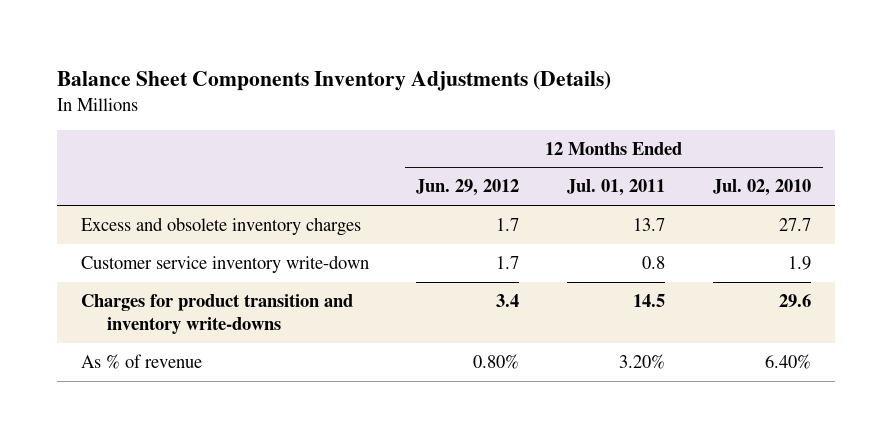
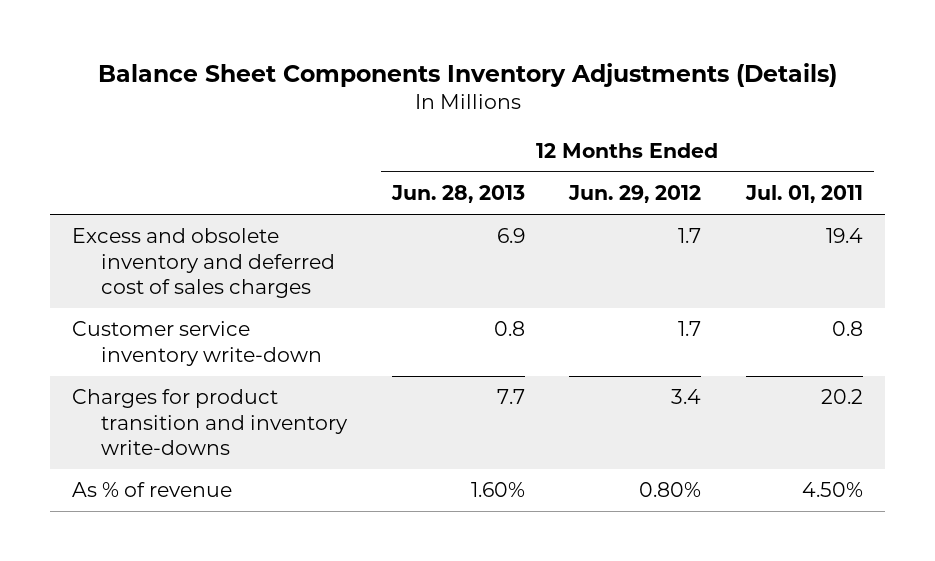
- | 12 Months Ended Jun. 29, 2012 | 12 Months Ended Jul. 01, 2011 | 12 Months Ended Jul. 02, 2010
+ | 12 Months Ended Jun. 28, 2013 | 12 Months Ended Jun. 29, 2012 | 12 Months Ended Jul. 01, 2011
- Excess and obsolete inventory charges | 1.7 | 13.7 | 27.7
+ Excess and obsolete inventory and deferred cost of sales charges | 6.9 | 1.7 | 19.4
- Charges for product transition and inventory write-downs | 3.4 | 14.5 | 29.6
- As % of revenue | 0.80% | 3.20% | 6.40%
+ Charges for product transition and inventory write-downs | 7.7 | 3.4 | 20.2
+ As % of revenue | 1.60% | 0.80% | 4.50%

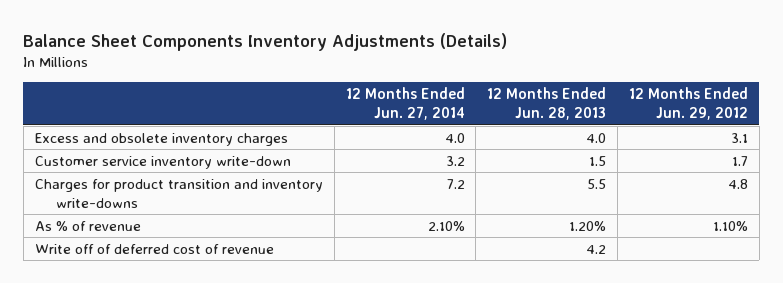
- | 12 Months Ended Jun. 28, 2013 | 12 Months Ended Jun. 29, 2012 | 12 Months Ended Jul. 01, 2011
+ | 12 Months Ended Jun. 27, 2014 | 12 Months Ended Jun. 28, 2013 | 12 Months Ended Jun. 29, 2012
- Excess and obsolete inventory and deferred cost of sales charges | 6.9 | 1.7 | 19.4
- Customer service inventory write-down | 0.8 | 1.7 | 0.8
- Charges for product transition and inventory write-downs | 7.7 | 3.4 | 20.2
- As % of revenue | 1.60% | 0.80% | 4.50%
+ Excess and obsolete inventory charges | 4.0 | 4.0 | 3.1
+ Customer service inventory write-down | 3.2 | 1.5 | 1.7
+ Charges for product transition and inventory write-downs | 7.2 | 5.5 | 4.8
+ As % of revenue | 2.10% | 1.20% | 1.10%
+ Write off of deferred cost of revenue | | 4.2 |

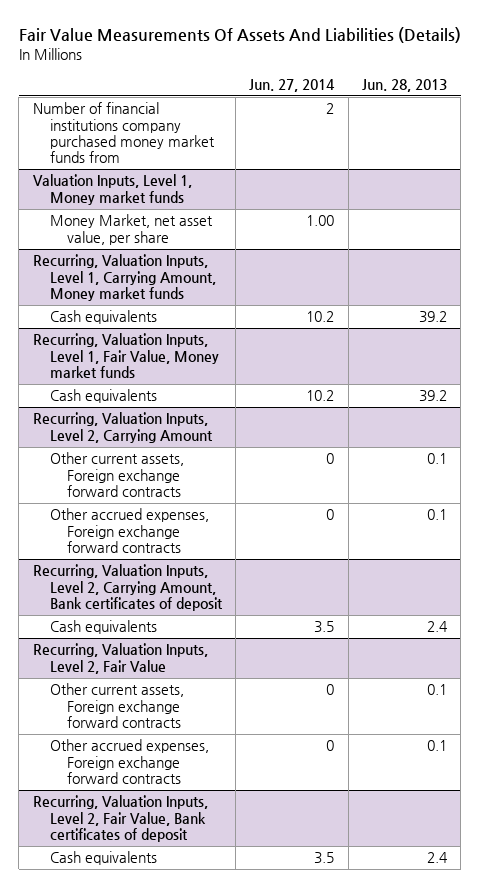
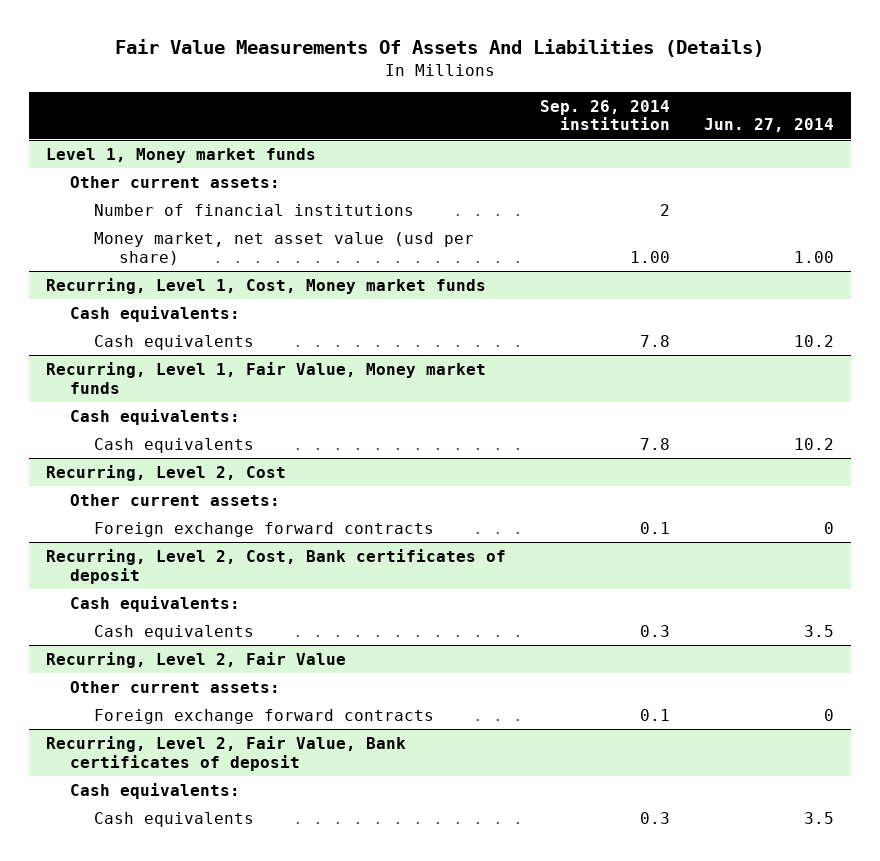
- | Jun. 27, 2014 | Jun. 28, 2013
+ | Sep. 26, 2014 institution | Jun. 27, 2014
- Number of financial institutions company purchased money market funds from | 2 |
- Valuation Inputs, Level 1, Money market funds
- Money Market, net asset value, per share | 1.00 |
- Recurring, Valuation Inputs, Level 1, Carrying Amount, Money market funds
+ Level 1, Money market funds
+ Other current assets:
+ Number of financial institutions | 2 |
+ Money market, net asset value (usd per share) | 1.00 | 1.00
+ Recurring, Level 1, Cost, Money market funds
+ Cash equivalents:
- Recurring, Valuation Inputs, Level 1, Fair Value, Money market funds
+ Recurring, Level 1, Fair Value, Money market funds
+ Cash equivalents:
- Recurring, Valuation Inputs, Level 2, Carrying Amount
- Other current assets, Foreign exchange forward contracts | 0 | 0.1
- Other accrued expenses, Foreign exchange forward contracts | 0 | 0.1
- Recurring, Valuation Inputs, Level 2, Carrying Amount, Bank certificates of deposit
+ Recurring, Level 2, Cost
+ Other current assets:
+ Foreign exchange forward contracts | 0.1 | 0
+ Recurring, Level 2, Cost, Bank certificates of deposit
+ Cash equivalents:
- Recurring, Valuation Inputs, Level 2, Fair Value
- Other current assets, Foreign exchange forward contracts | 0 | 0.1
- Other accrued expenses, Foreign exchange forward contracts | 0 | 0.1
- Recurring, Valuation Inputs, Level 2, Fair Value, Bank certificates of deposit
+ Recurring, Level 2, Fair Value
+ Other current assets:
+ Foreign exchange forward contracts | 0.1 | 0
+ Recurring, Level 2, Fair Value, Bank certificates of deposit
+ Cash equivalents:

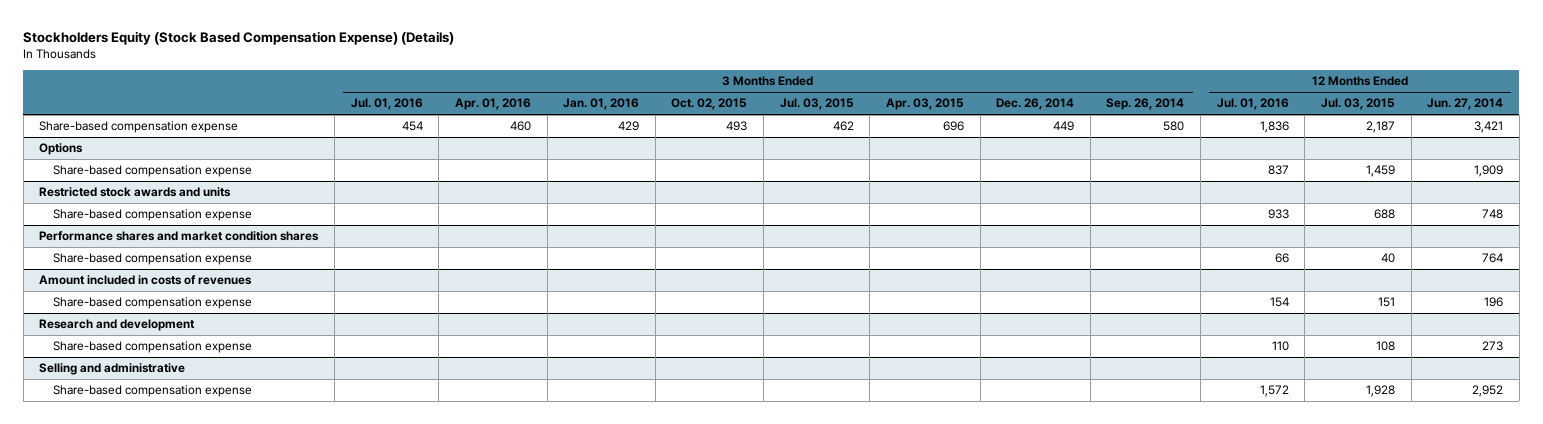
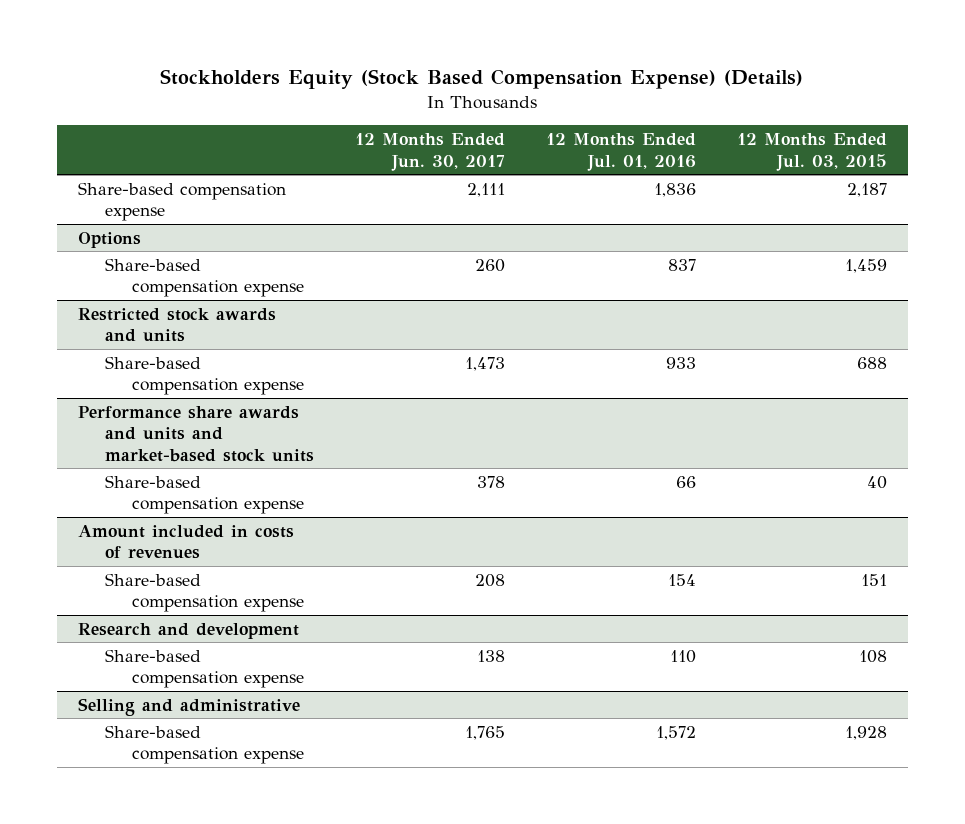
- | 3 Months Ended Jul. 01, 2016 | 3 Months Ended Apr. 01, 2016 | 3 Months Ended Jan. 01, 2016 | 3 Months Ended Oct. 02, 2015 | 3 Months Ended Jul. 03, 2015 | 3 Months Ended Apr. 03, 2015 | 3 Months Ended Dec. 26, 2014 | 3 Months Ended Sep. 26, 2014 | 12 Months Ended Jul. 01, 2016 | 12 Months Ended Jul. 03, 2015 | 12 Months Ended Jun. 27, 2014
+ | 12 Months Ended Jun. 30, 2017 | 12 Months Ended Jul. 01, 2016 | 12 Months Ended Jul. 03, 2015
- Performance shares and market condition shares
+ Performance share awards and units and market-based stock units

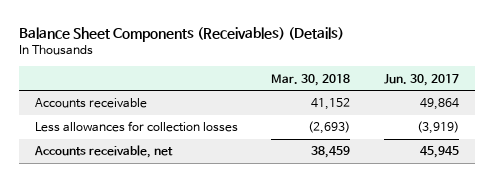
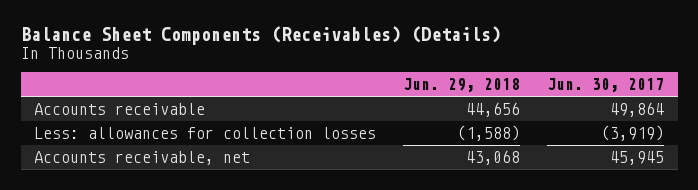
- | Mar. 30, 2018 | Jun. 30, 2017
+ | Jun. 29, 2018 | Jun. 30, 2017
- Less allowances for collection losses | (2,693) | (3,919)
+ Less: allowances for collection losses | (1,588) | (3,919)

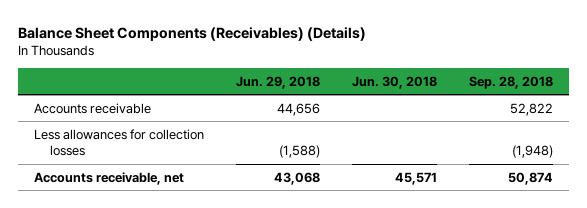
- | Jun. 29, 2018 | Jun. 30, 2017
+ | Jun. 29, 2018 | Jun. 30, 2018 | Sep. 28, 2018
- Less: allowances for collection losses | (1,588) | (3,919)
+ Less allowances for collection losses | (1,588) | | (1,948)

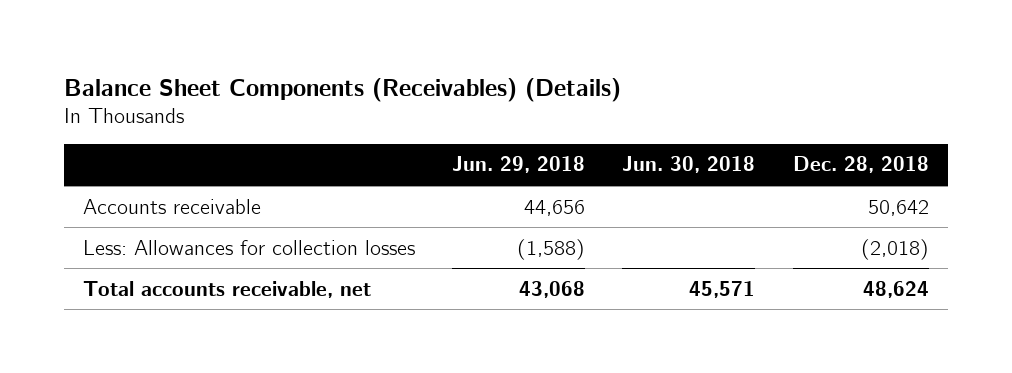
- | Jun. 29, 2018 | Jun. 30, 2018 | Sep. 28, 2018
+ | Jun. 29, 2018 | Jun. 30, 2018 | Dec. 28, 2018
- Less allowances for collection losses | (1,588) | | (1,948)
- Accounts receivable, net | 43,068 | 45,571 | 50,874
+ Less: Allowances for collection losses | (1,588) | | (2,018)
+ Total accounts receivable, net | 43,068 | 45,571 | 48,624

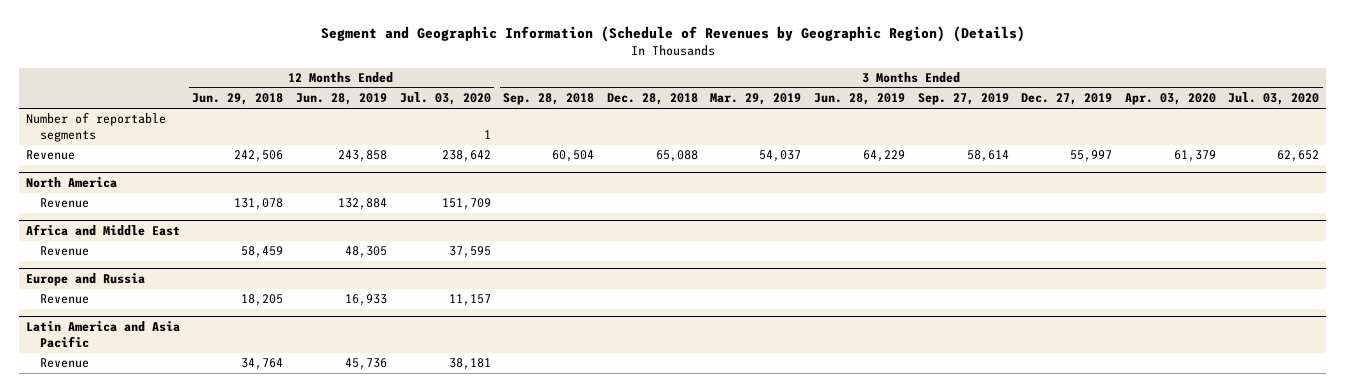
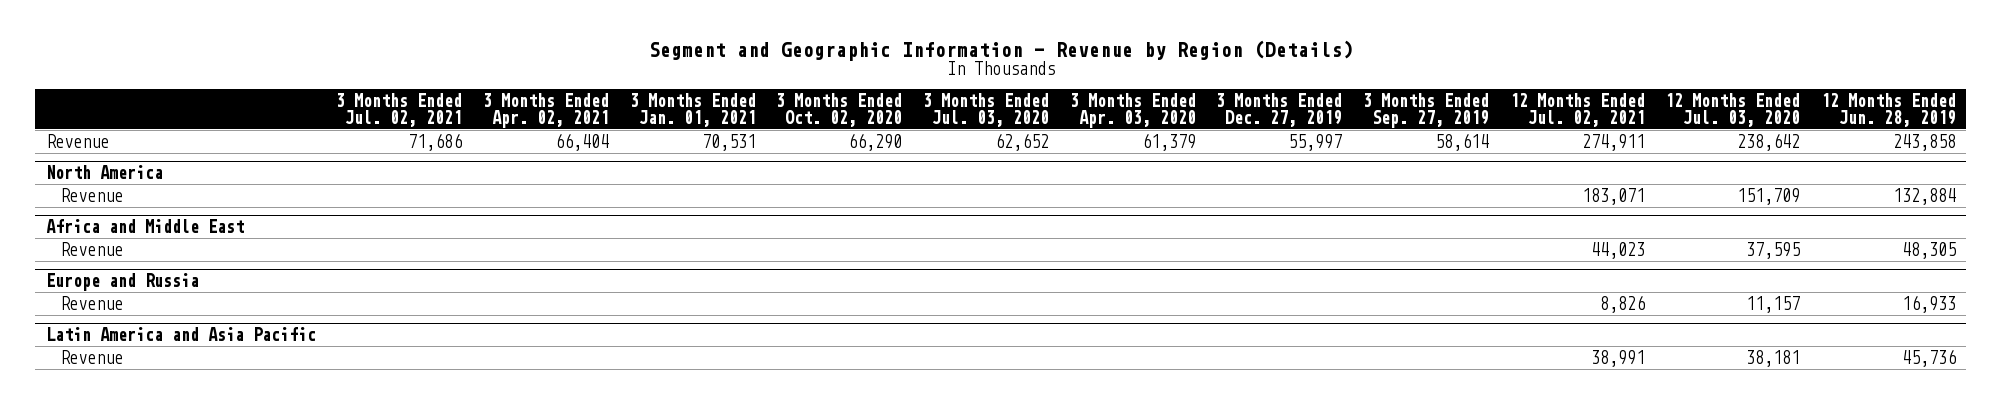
- Segment and Geographic Information (Schedule of Revenues by Geographic Region) (Details)
+ Segment and Geographic Information - Revenue by Region (Details)
- | 12 Months Ended Jun. 29, 2018 | 12 Months Ended Jun. 28, 2019 | 12 Months Ended Jul. 03, 2020 | 3 Months Ended Sep. 28, 2018 | 3 Months Ended Dec. 28, 2018 | 3 Months Ended Mar. 29, 2019 | 3 Months Ended Jun. 28, 2019 | 3 Months Ended Sep. 27, 2019 | 3 Months Ended Dec. 27, 2019 | 3 Months Ended Apr. 03, 2020 | 3 Months Ended Jul. 03, 2020
+ | 3 Months Ended Jul. 02, 2021 | 3 Months Ended Apr. 02, 2021 | 3 Months Ended Jan. 01, 2021 | 3 Months Ended Oct. 02, 2020 | 3 Months Ended Jul. 03, 2020 | 3 Months Ended Apr. 03, 2020 | 3 Months Ended Dec. 27, 2019 | 3 Months Ended Sep. 27, 2019 | 12 Months Ended Jul. 02, 2021 | 12 Months Ended Jul. 03, 2020 | 12 Months Ended Jun. 28, 2019
- Number of reportable segments | | | 1 | | | | | | | |

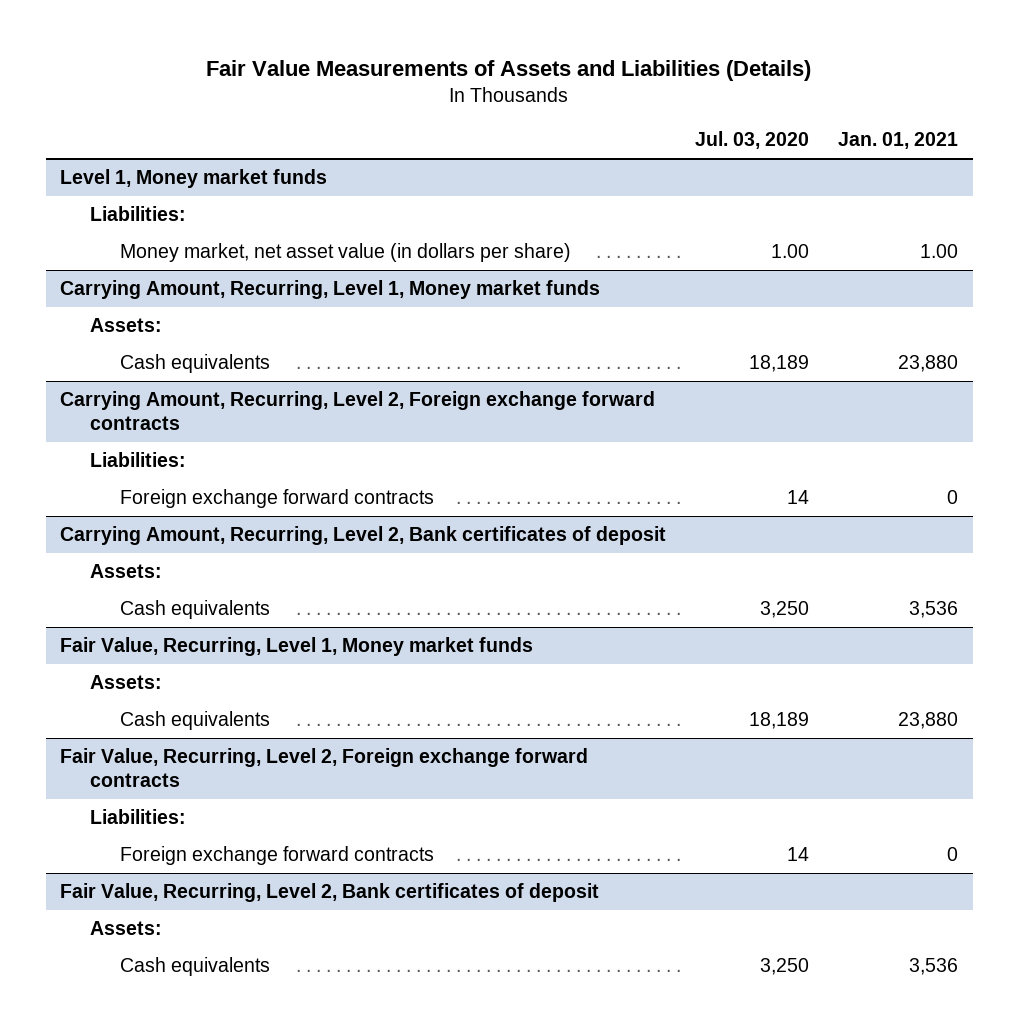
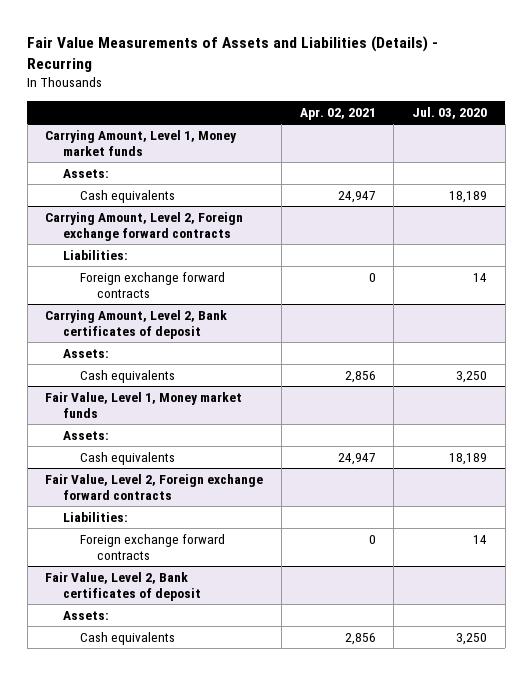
- Fair Value Measurements of Assets and Liabilities (Details)
+ Fair Value Measurements of Assets and Liabilities (Details) - Recurring
- | Jul. 03, 2020 | Jan. 01, 2021
+ | Apr. 02, 2021 | Jul. 03, 2020
- Level 1, Money market funds
- Liabilities:
- Money market, net asset value (in dollars per share) | 1.00 | 1.00
- Carrying Amount, Recurring, Level 1, Money market funds
+ Carrying Amount, Level 1, Money market funds
- Carrying Amount, Recurring, Level 2, Foreign exchange forward contracts
+ Carrying Amount, Level 2, Foreign exchange forward contracts
- Carrying Amount, Recurring, Level 2, Bank certificates of deposit
+ Carrying Amount, Level 2, Bank certificates of deposit
- Fair Value, Recurring, Level 1, Money market funds
+ Fair Value, Level 1, Money market funds
- Fair Value, Recurring, Level 2, Foreign exchange forward contracts
+ Fair Value, Level 2, Foreign exchange forward contracts
- Fair Value, Recurring, Level 2, Bank certificates of deposit
+ Fair Value, Level 2, Bank certificates of deposit

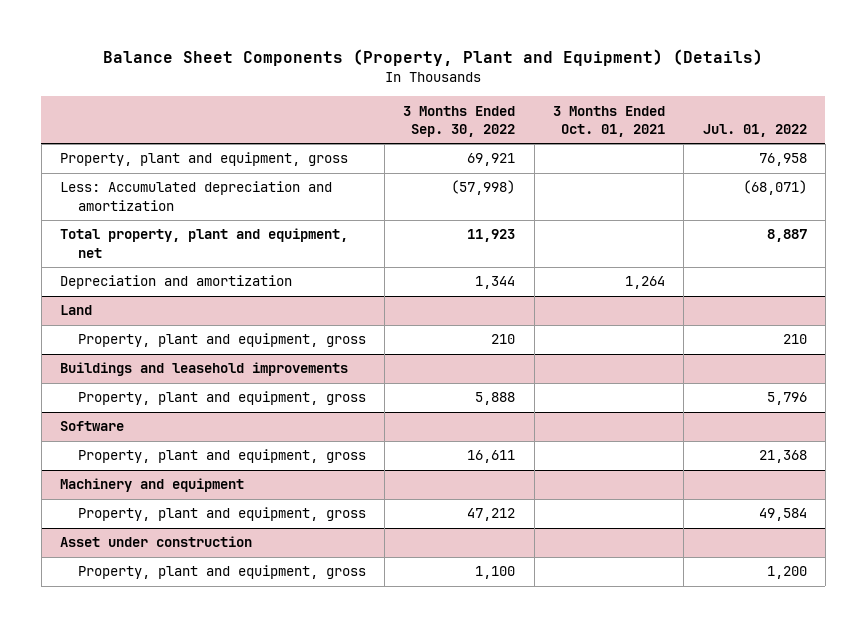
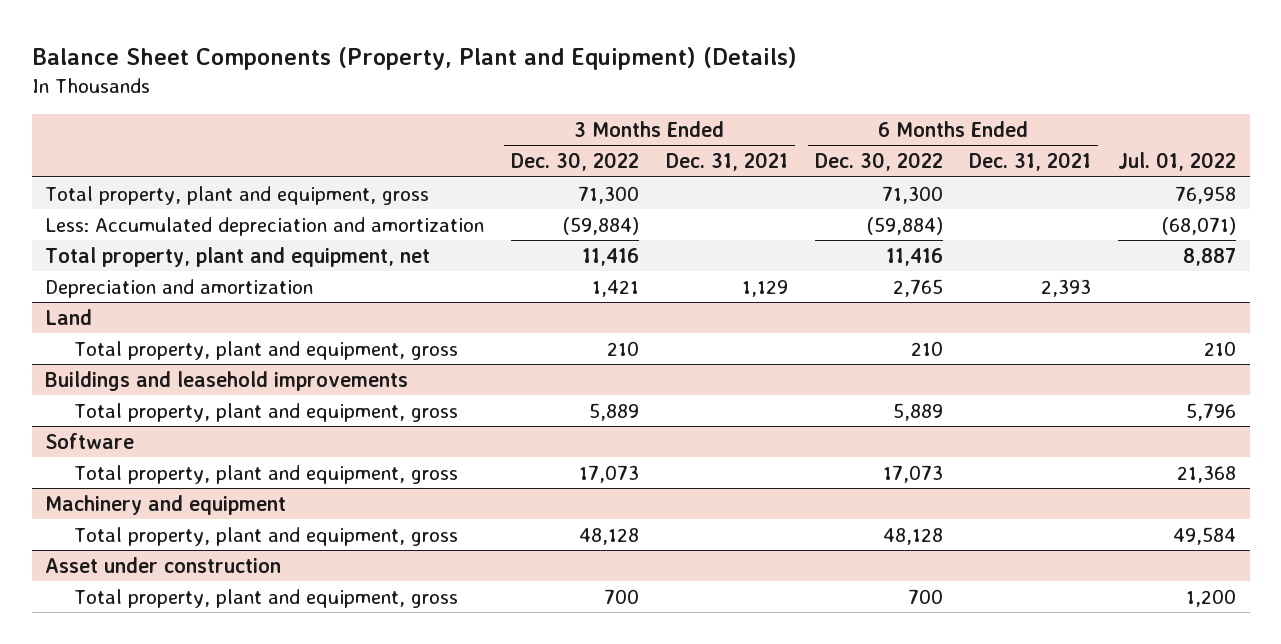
- | 3 Months Ended Sep. 30, 2022 | 3 Months Ended Oct. 01, 2021 | Jul. 01, 2022
+ | 3 Months Ended Dec. 30, 2022 | 3 Months Ended Dec. 31, 2021 | 6 Months Ended Dec. 30, 2022 | 6 Months Ended Dec. 31, 2021 | Jul. 01, 2022
- Property, plant and equipment, gross | 69,921 | | 76,958
+ Total property, plant and equipment, gross | 71,300 | | 71,300 | | 76,958
@ Land
- Property, plant and equipment, gross | 210 | | 210
+ Total property, plant and equipment, gross | 210 | | 210 | | 210
@ Buildings and leasehold improvements
- Property, plant and equipment, gross | 5,888 | | 5,796
+ Total property, plant and equipment, gross | 5,889 | | 5,889 | | 5,796
@ Software
- Property, plant and equipment, gross | 16,611 | | 21,368
+ Total property, plant and equipment, gross | 17,073 | | 17,073 | | 21,368
@ Machinery and equipment
- Property, plant and equipment, gross | 47,212 | | 49,584
+ Total property, plant and equipment, gross | 48,128 | | 48,128 | | 49,584
@ Asset under construction
- Property, plant and equipment, gross | 1,100 | | 1,200
+ Total property, plant and equipment, gross | 700 | | 700 | | 1,200

